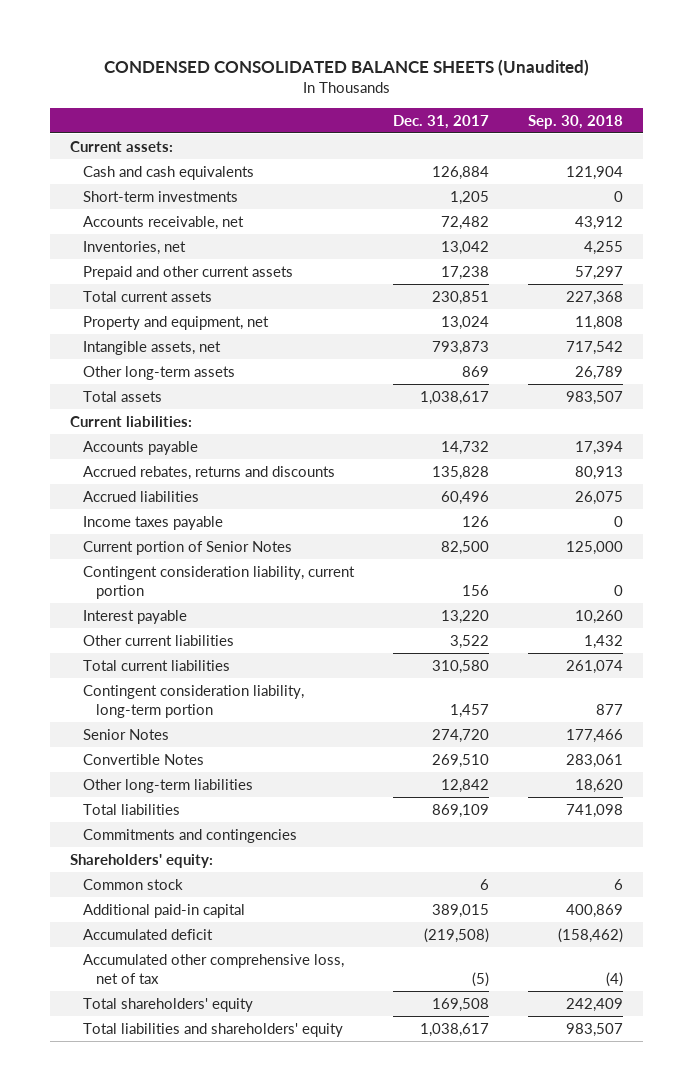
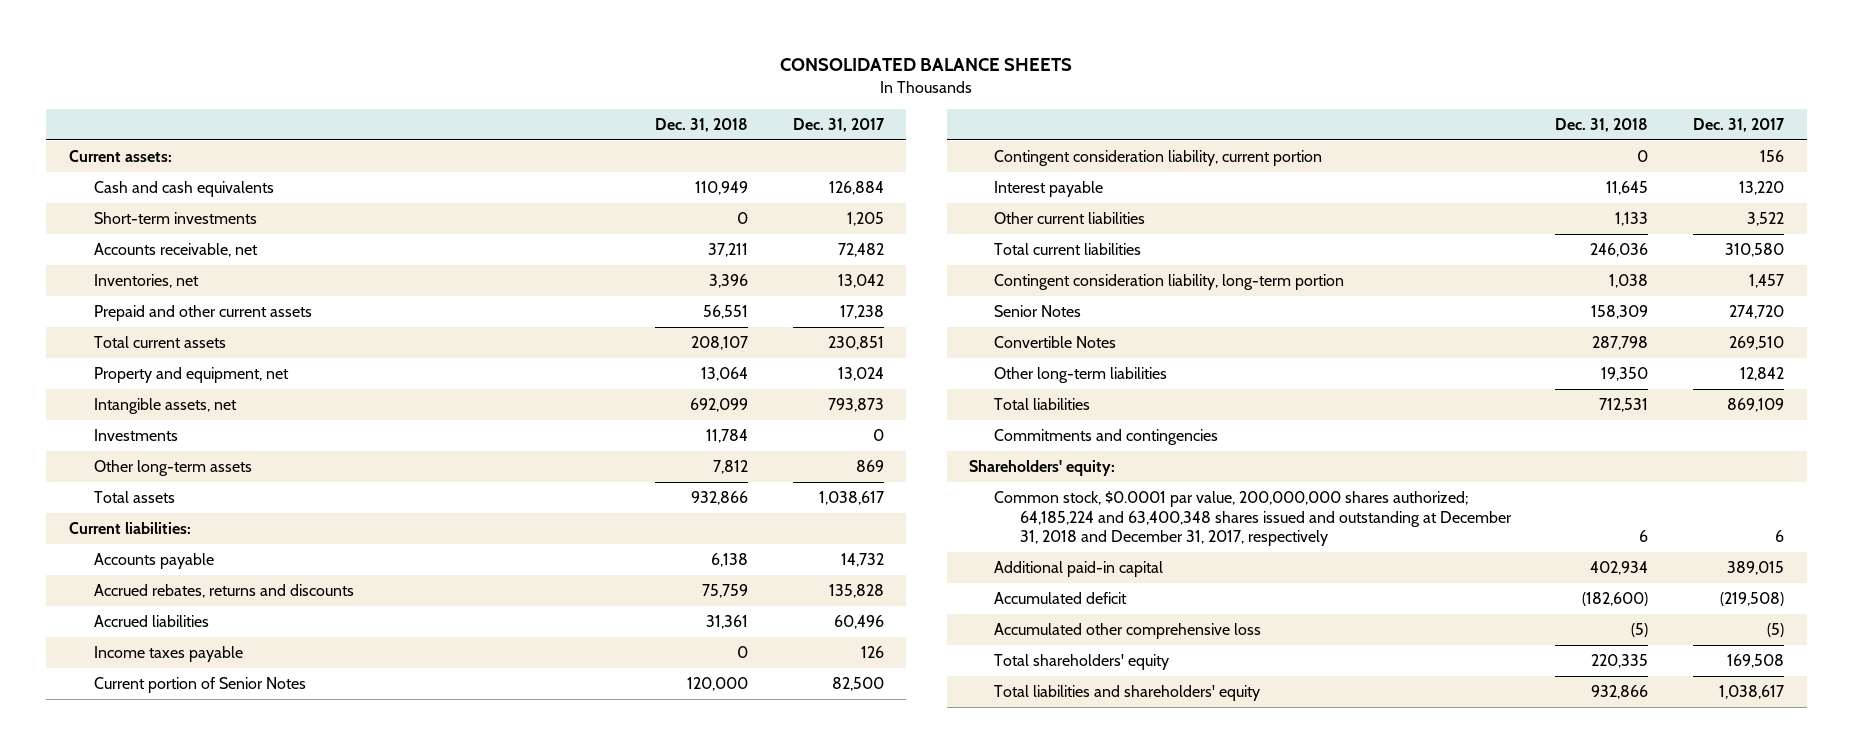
- CONDENSED CONSOLIDATED BALANCE SHEETS (Unaudited)
+ CONSOLIDATED BALANCE SHEETS
- | Dec. 31, 2017 | Sep. 30, 2018
+ | Dec. 31, 2018 | Dec. 31, 2017
+ Investments | 11,784 | 0
- Common stock | 6 | 6
+ Common stock, $0.0001 par value, 200,000,000 shares authorized; 64,185,224 and 63,400,348 shares issued and outstanding at December 31, 2018 and December 31, 2017, respectively | 6 | 6
- Accumulated other comprehensive loss, net of tax | (5) | (4)
+ Accumulated other comprehensive loss | (5) | (5)

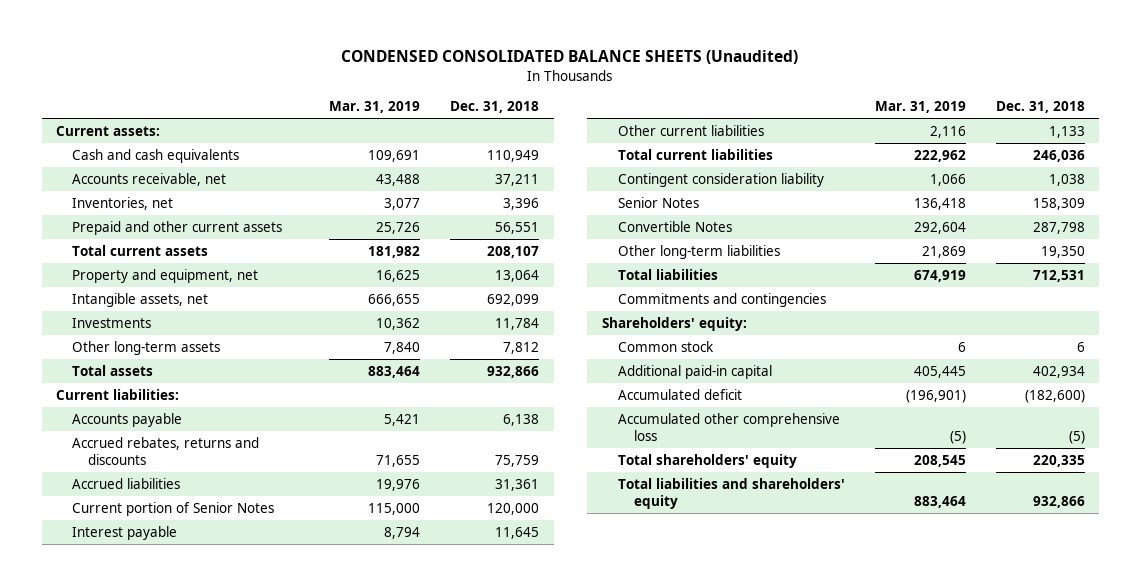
- CONSOLIDATED BALANCE SHEETS
+ CONDENSED CONSOLIDATED BALANCE SHEETS (Unaudited)
- | Dec. 31, 2018 | Dec. 31, 2017
+ | Mar. 31, 2019 | Dec. 31, 2018
- Short-term investments | 0 | 1,205
- Income taxes payable | 0 | 126
- Contingent consideration liability, current portion | 0 | 156
- Contingent consideration liability, long-term portion | 1,038 | 1,457
+ Contingent consideration liability | 1,066 | 1,038
- Common stock, $0.0001 par value, 200,000,000 shares authorized; 64,185,224 and 63,400,348 shares issued and outstanding at December 31, 2018 and December 31, 2017, respectively | 6 | 6
+ Common stock | 6 | 6

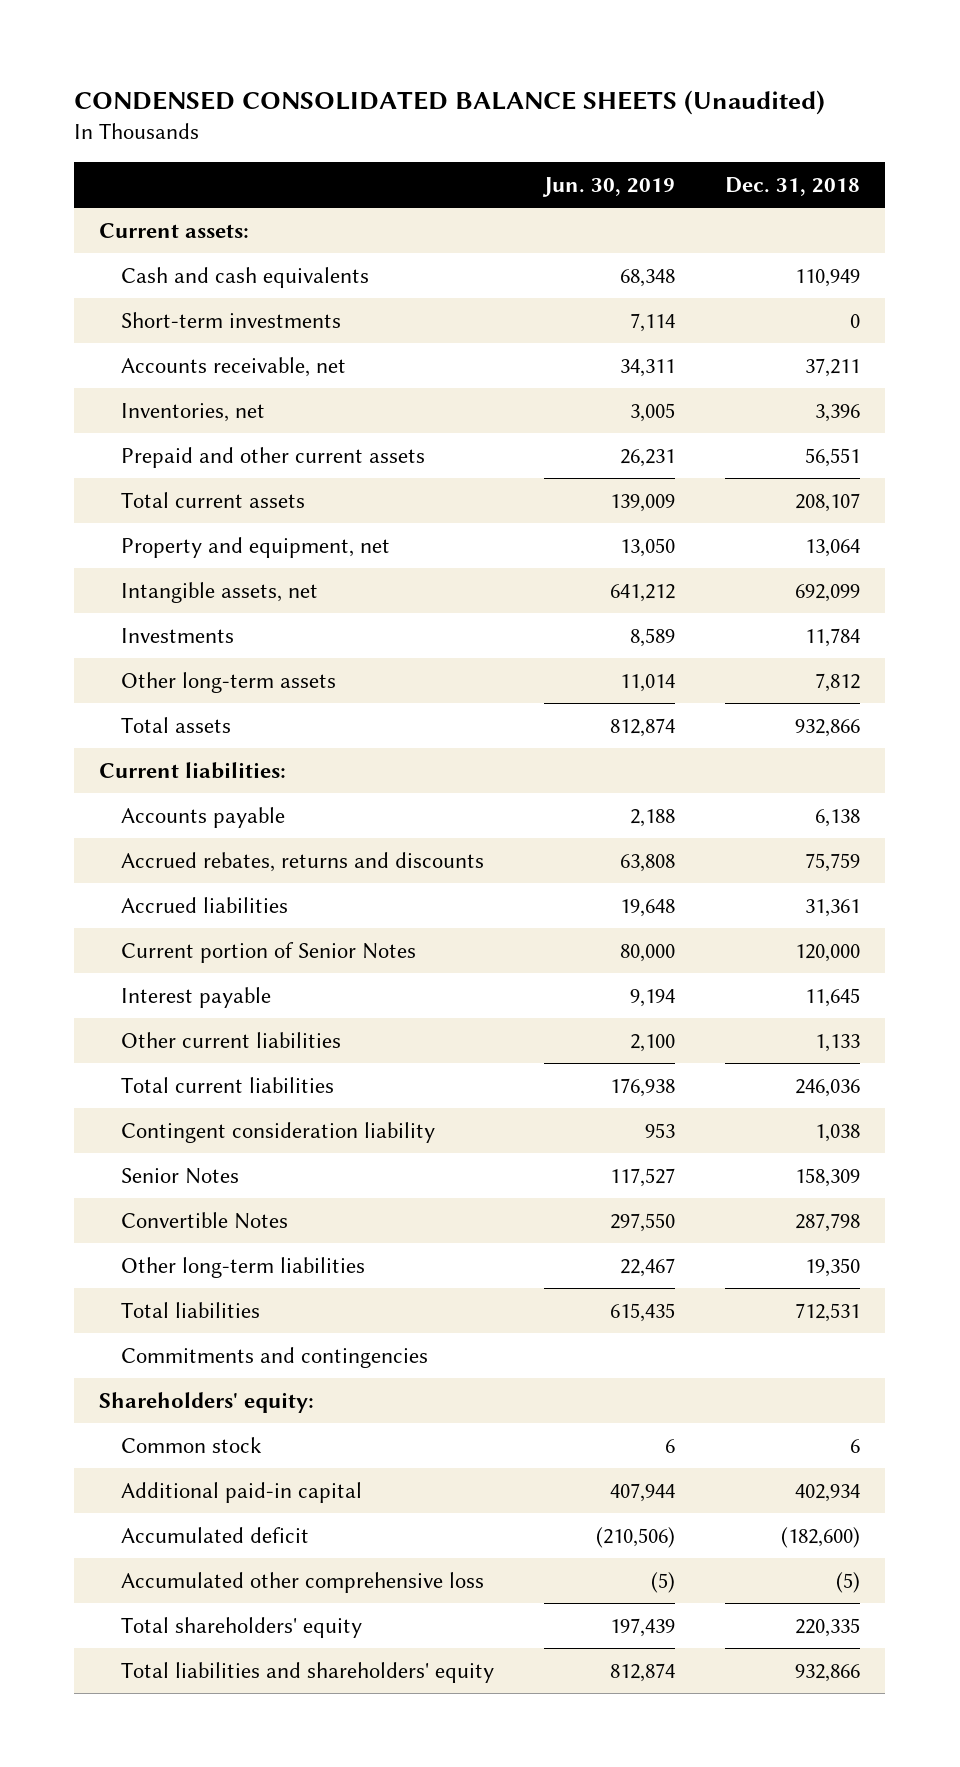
- | Mar. 31, 2019 | Dec. 31, 2018
+ | Jun. 30, 2019 | Dec. 31, 2018
+ Short-term investments | 7,114 | 0

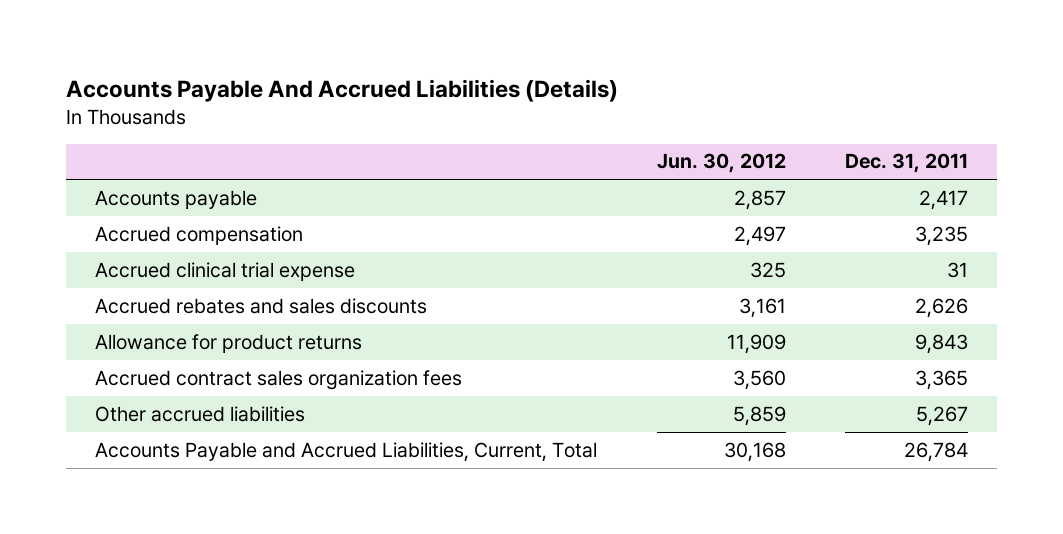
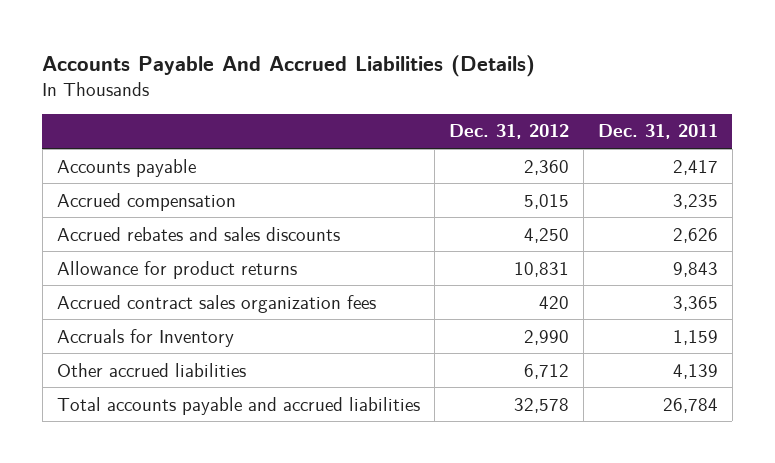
- | Jun. 30, 2012 | Dec. 31, 2011
+ | Dec. 31, 2012 | Dec. 31, 2011
- Accrued clinical trial expense | 325 | 31
- Other accrued liabilities | 5,859 | 5,267
- Accounts Payable and Accrued Liabilities, Current, Total | 30,168 | 26,784
+ Accruals for Inventory | 2,990 | 1,159
+ Other accrued liabilities | 6,712 | 4,139
+ Total accounts payable and accrued liabilities | 32,578 | 26,784

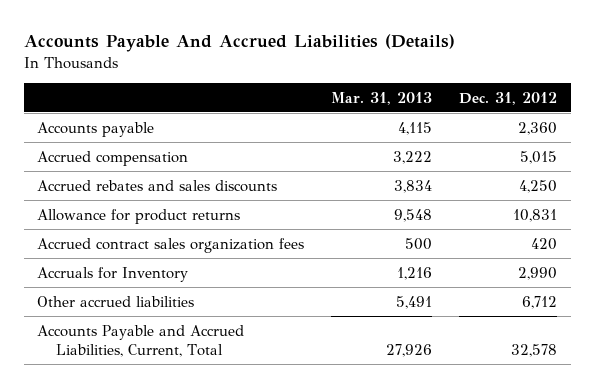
- | Dec. 31, 2012 | Dec. 31, 2011
+ | Mar. 31, 2013 | Dec. 31, 2012
- Total accounts payable and accrued liabilities | 32,578 | 26,784
+ Accounts Payable and Accrued Liabilities, Current, Total | 27,926 | 32,578

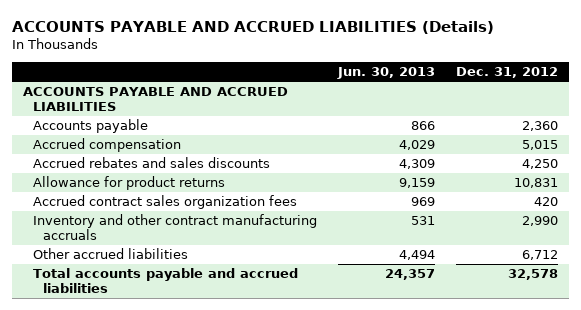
- Accounts Payable And Accrued Liabilities (Details)
+ ACCOUNTS PAYABLE AND ACCRUED LIABILITIES (Details)
- | Mar. 31, 2013 | Dec. 31, 2012
+ | Jun. 30, 2013 | Dec. 31, 2012
+ ACCOUNTS PAYABLE AND ACCRUED LIABILITIES
- Accruals for Inventory | 1,216 | 2,990
+ Inventory and other contract manufacturing accruals | 531 | 2,990
- Accounts Payable and Accrued Liabilities, Current, Total | 27,926 | 32,578
+ Total accounts payable and accrued liabilities | 24,357 | 32,578

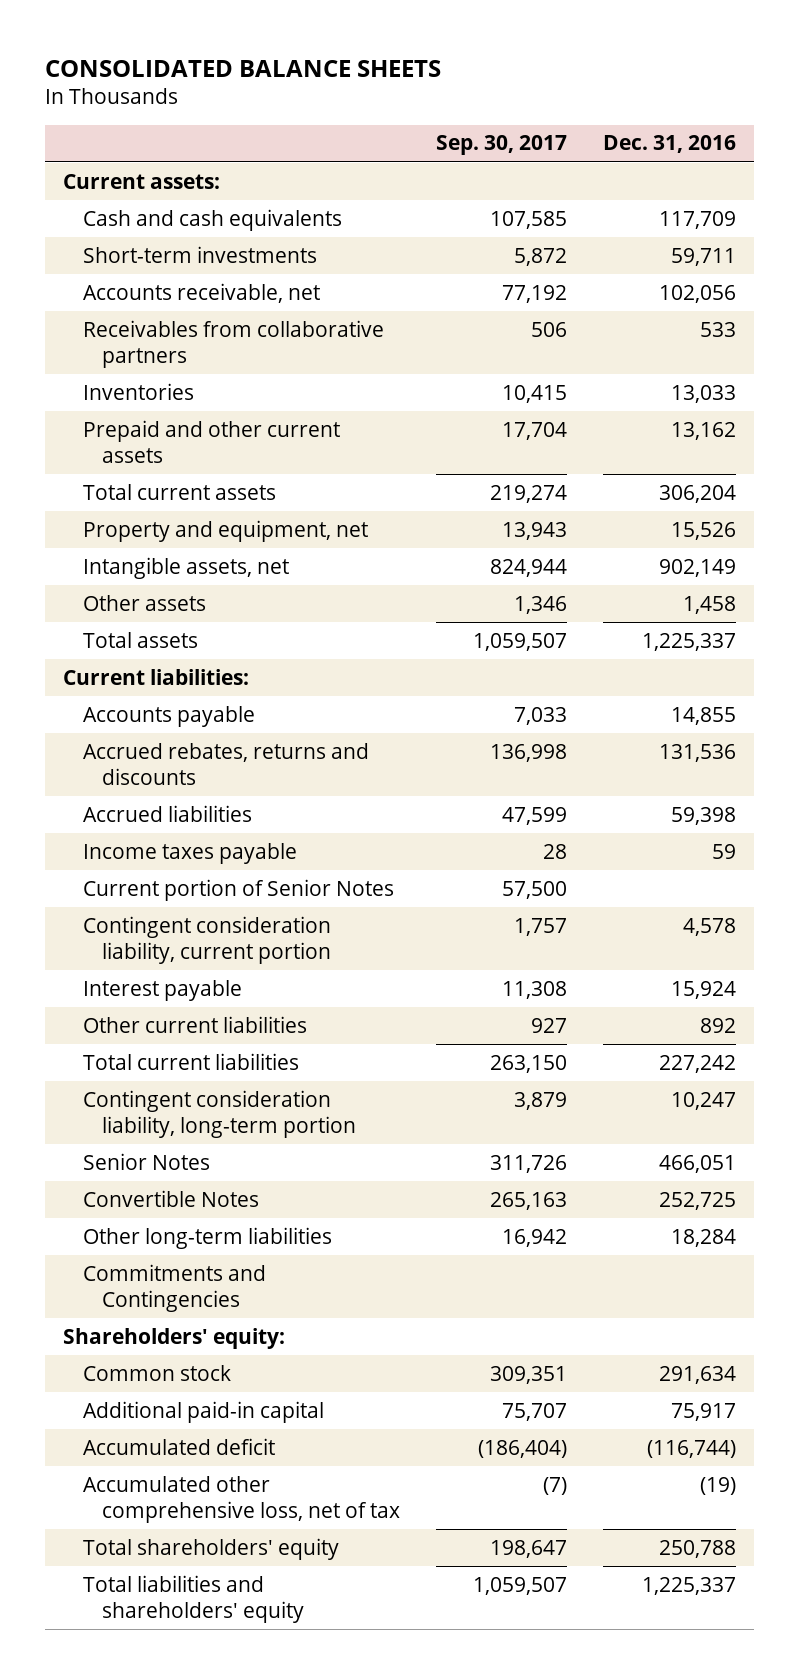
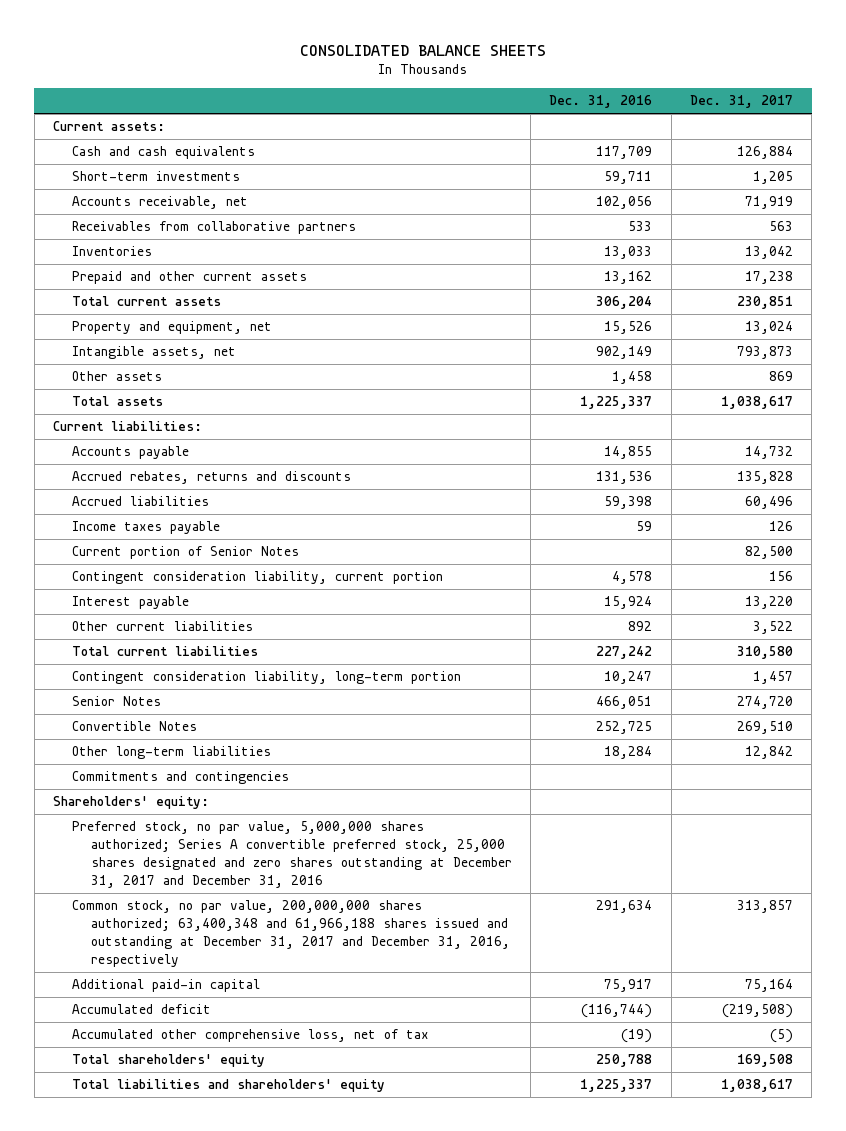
- | Sep. 30, 2017 | Dec. 31, 2016
+ | Dec. 31, 2016 | Dec. 31, 2017
- Commitments and Contingencies
+ Commitments and contingencies
- Common stock | 309,351 | 291,634
+ Preferred stock, no par value, 5,000,000 shares authorized; Series A convertible preferred stock, 25,000 shares designated and zero shares outstanding at December 31, 2017 and December 31, 2016
+ Common stock, no par value, 200,000,000 shares authorized; 63,400,348 and 61,966,188 shares issued and outstanding at December 31, 2017 and December 31, 2016, respectively | 291,634 | 313,857

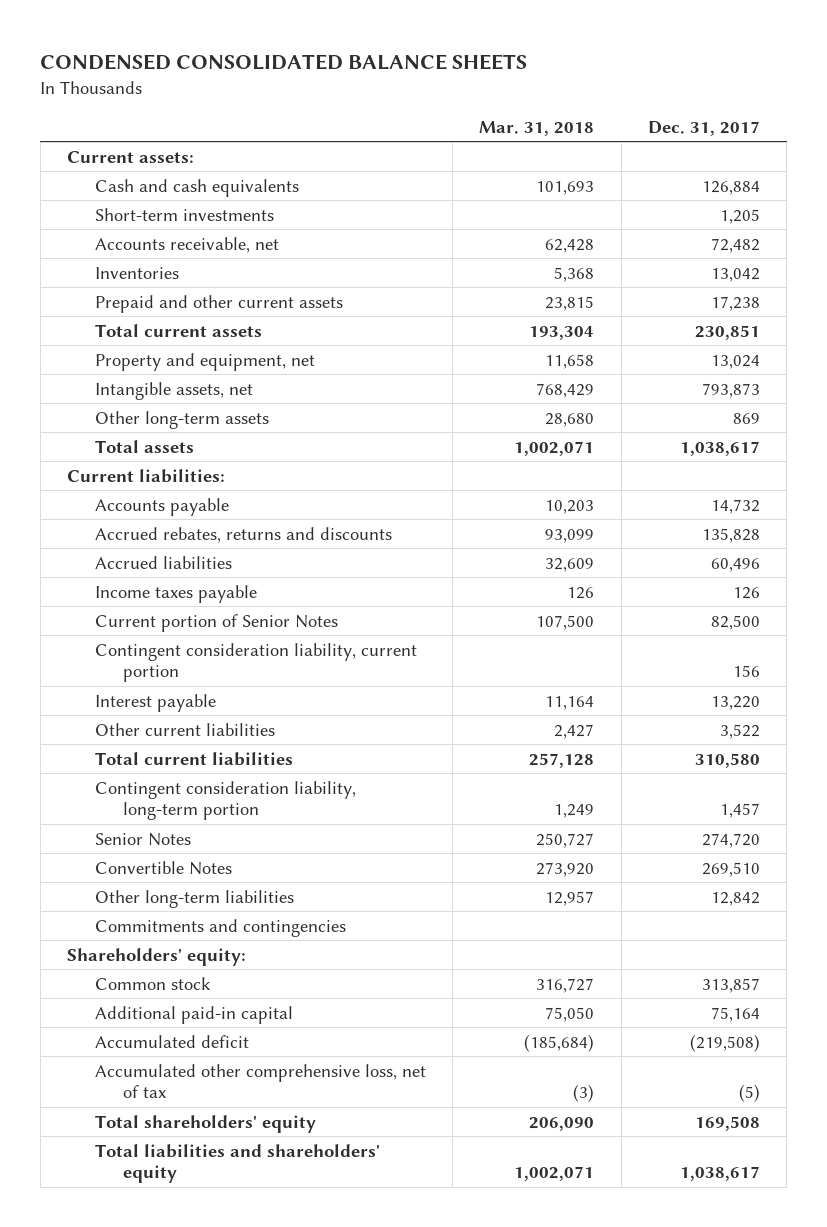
- CONSOLIDATED BALANCE SHEETS
+ CONDENSED CONSOLIDATED BALANCE SHEETS
- | Dec. 31, 2016 | Dec. 31, 2017
+ | Mar. 31, 2018 | Dec. 31, 2017
- Accounts receivable, net | 102,056 | 71,919
- Receivables from collaborative partners | 533 | 563
+ Accounts receivable, net | 62,428 | 72,482
- Other assets | 1,458 | 869
+ Other long-term assets | 28,680 | 869
- Preferred stock, no par value, 5,000,000 shares authorized; Series A convertible preferred stock, 25,000 shares designated and zero shares outstanding at December 31, 2017 and December 31, 2016
- Common stock, no par value, 200,000,000 shares authorized; 63,400,348 and 61,966,188 shares issued and outstanding at December 31, 2017 and December 31, 2016, respectively | 291,634 | 313,857
+ Common stock | 316,727 | 313,857

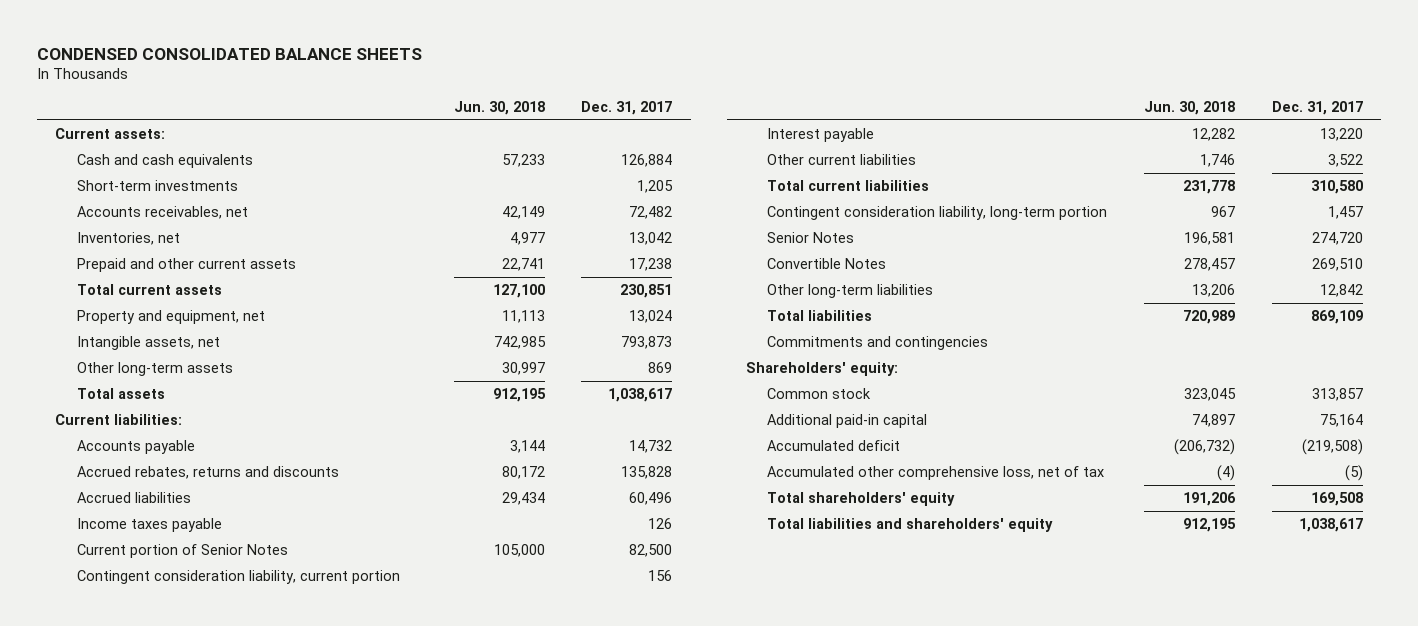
- | Mar. 31, 2018 | Dec. 31, 2017
+ | Jun. 30, 2018 | Dec. 31, 2017
- Accounts receivable, net | 62,428 | 72,482
- Inventories | 5,368 | 13,042
+ Accounts receivables, net | 42,149 | 72,482
+ Inventories, net | 4,977 | 13,042
+ Total liabilities | 720,989 | 869,109

